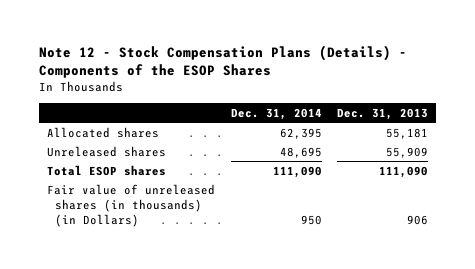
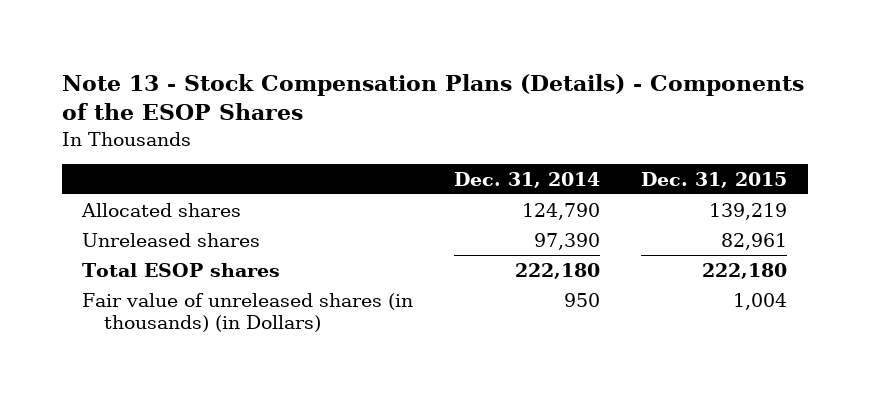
- Note 12 - Stock Compensation Plans (Details) - Components of the ESOP Shares
+ Note 13 - Stock Compensation Plans (Details) - Components of the ESOP Shares
- | Dec. 31, 2014 | Dec. 31, 2013
+ | Dec. 31, 2014 | Dec. 31, 2015
- Allocated shares | 62,395 | 55,181
- Unreleased shares | 48,695 | 55,909
- Total ESOP shares | 111,090 | 111,090
+ Allocated shares | 124,790 | 139,219
+ Unreleased shares | 97,390 | 82,961
+ Total ESOP shares | 222,180 | 222,180

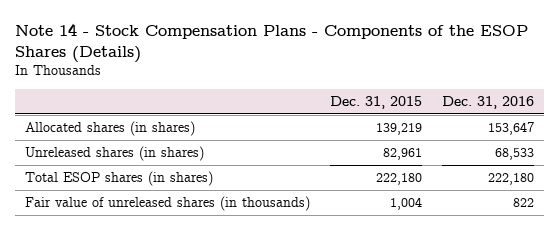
- Note 13 - Stock Compensation Plans (Details) - Components of the ESOP Shares
+ Note 14 - Stock Compensation Plans - Components of the ESOP Shares (Details)
- | Dec. 31, 2014 | Dec. 31, 2015
+ | Dec. 31, 2015 | Dec. 31, 2016
- Allocated shares | 124,790 | 139,219
- Unreleased shares | 97,390 | 82,961
- Total ESOP shares | 222,180 | 222,180
- Fair value of unreleased shares (in thousands) (in Dollars) | 950 | 1,004
+ Allocated shares (in shares) | 139,219 | 153,647
+ Unreleased shares (in shares) | 82,961 | 68,533
+ Total ESOP shares (in shares) | 222,180 | 222,180
+ Fair value of unreleased shares (in thousands) | 1,004 | 822

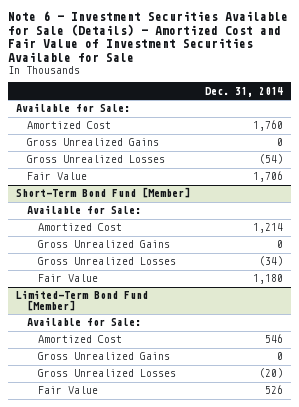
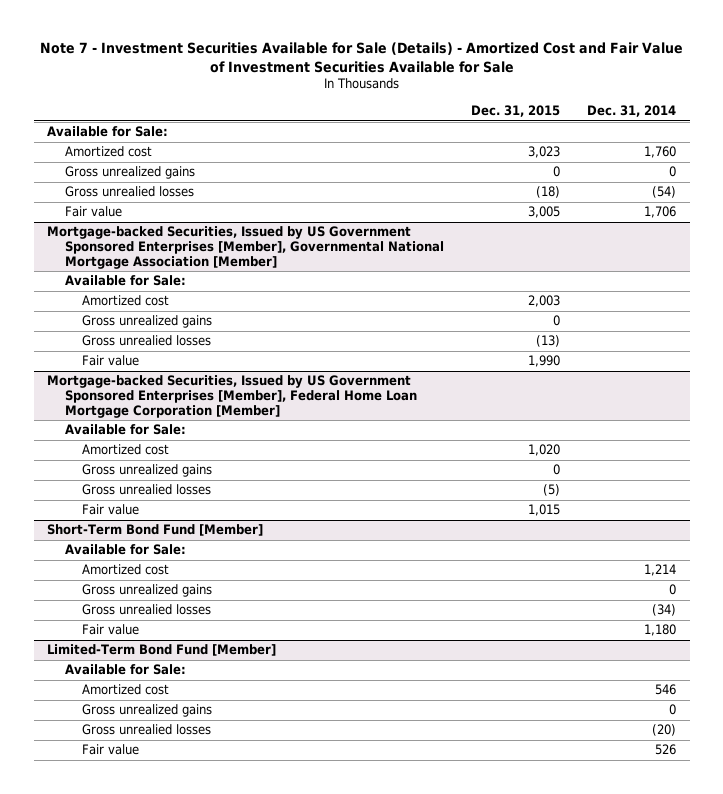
- Note 6 - Investment Securities Available for Sale (Details) - Amortized Cost and Fair Value of Investment Securities Available for Sale
+ Note 7 - Investment Securities Available for Sale (Details) - Amortized Cost and Fair Value of Investment Securities Available for Sale
- | Dec. 31, 2014
+ | Dec. 31, 2015 | Dec. 31, 2014
- Amortized Cost | 1,760
- Gross Unrealized Gains | 0
- Gross Unrealized Losses | (54)
- Fair Value | 1,706
+ Amortized cost | 3,023 | 1,760
+ Gross unrealized gains | 0 | 0
+ Gross unrealied losses | (18) | (54)
+ Fair value | 3,005 | 1,706
+ Mortgage-backed Securities, Issued by US Government Sponsored Enterprises [Member], Governmental National Mortgage Association [Member]
+ Available for Sale:
+ Amortized cost | 2,003 |
+ Gross unrealized gains | 0 |
+ Gross unrealied losses | (13) |
+ Fair value | 1,990 |
+ Mortgage-backed Securities, Issued by US Government Sponsored Enterprises [Member], Federal Home Loan Mortgage Corporation [Member]
+ Available for Sale:
+ Amortized cost | 1,020 |
+ Gross unrealized gains | 0 |
+ Gross unrealied losses | (5) |
+ Fair value | 1,015 |
@ Short-Term Bond Fund [Member]
- Amortized Cost | 1,214
- Gross Unrealized Gains | 0
- Gross Unrealized Losses | (34)
- Fair Value | 1,180
+ Amortized cost | | 1,214
+ Gross unrealized gains | | 0
+ Gross unrealied losses | | (34)
+ Fair value | | 1,180
@ Limited-Term Bond Fund [Member]
- Amortized Cost | 546
- Gross Unrealized Gains | 0
- Gross Unrealized Losses | (20)
- Fair Value | 526
+ Amortized cost | | 546
+ Gross unrealized gains | | 0
+ Gross unrealied losses | | (20)
+ Fair value | | 526

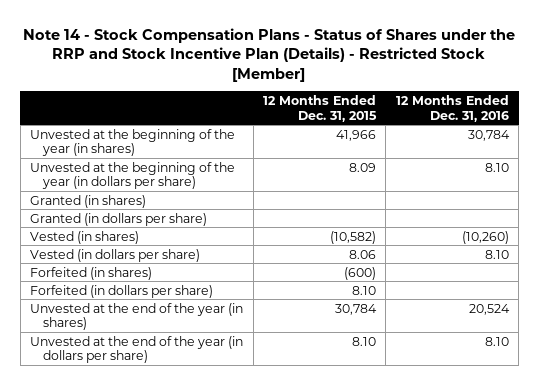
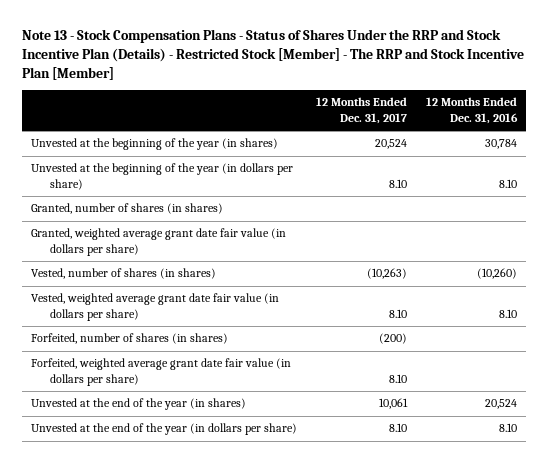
- Note 14 - Stock Compensation Plans - Status of Shares under the RRP and Stock Incentive Plan (Details) - Restricted Stock [Member]
+ Note 13 - Stock Compensation Plans - Status of Shares Under the RRP and Stock Incentive Plan (Details) - Restricted Stock [Member] - The RRP and Stock Incentive Plan [Member]
- | 12 Months Ended Dec. 31, 2015 | 12 Months Ended Dec. 31, 2016
+ | 12 Months Ended Dec. 31, 2017 | 12 Months Ended Dec. 31, 2016
- Granted (in shares)
- Granted (in dollars per share)
- Vested (in shares) | (10,582) | (10,260)
- Vested (in dollars per share) | 8.06 | 8.10
- Forfeited (in shares) | (600) |
- Forfeited (in dollars per share) | 8.10 |
+ Granted, number of shares (in shares)
+ Granted, weighted average grant date fair value (in dollars per share)
+ Vested, number of shares (in shares) | (10,263) | (10,260)
+ Vested, weighted average grant date fair value (in dollars per share) | 8.10 | 8.10
+ Forfeited, number of shares (in shares) | (200) |
+ Forfeited, weighted average grant date fair value (in dollars per share) | 8.10 |

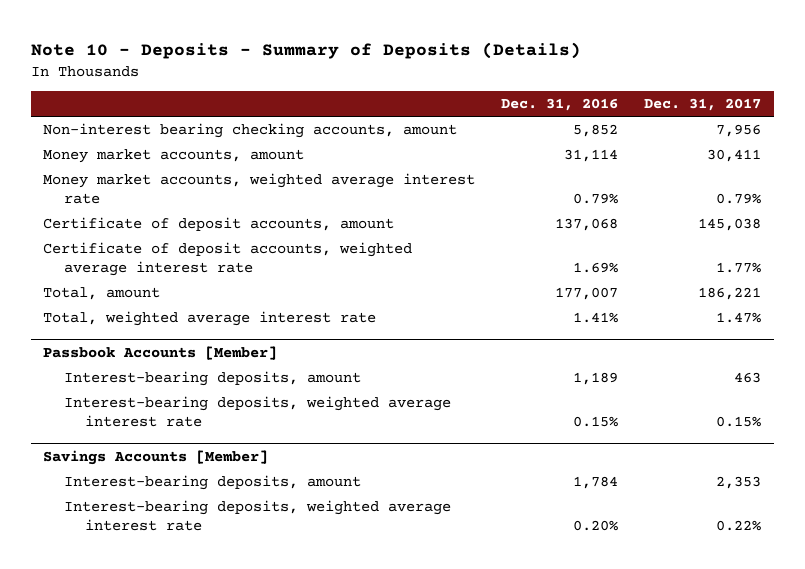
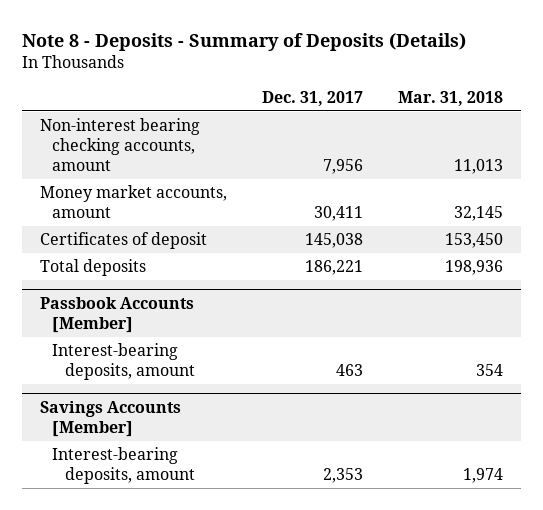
- Note 10 - Deposits - Summary of Deposits (Details)
+ Note 8 - Deposits - Summary of Deposits (Details)
- | Dec. 31, 2016 | Dec. 31, 2017
+ | Dec. 31, 2017 | Mar. 31, 2018
- Money market accounts, weighted average interest rate | 0.79% | 0.79%
- Certificate of deposit accounts, amount | 137,068 | 145,038
- Certificate of deposit accounts, weighted average interest rate | 1.69% | 1.77%
- Total, amount | 177,007 | 186,221
- Total, weighted average interest rate | 1.41% | 1.47%
+ Certificates of deposit | 145,038 | 153,450
+ Total deposits | 186,221 | 198,936
@ Passbook Accounts [Member]
- Interest-bearing deposits, weighted average interest rate | 0.15% | 0.15%
@ Savings Accounts [Member]
- Interest-bearing deposits, weighted average interest rate | 0.20% | 0.22%

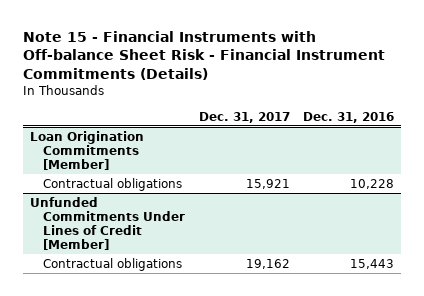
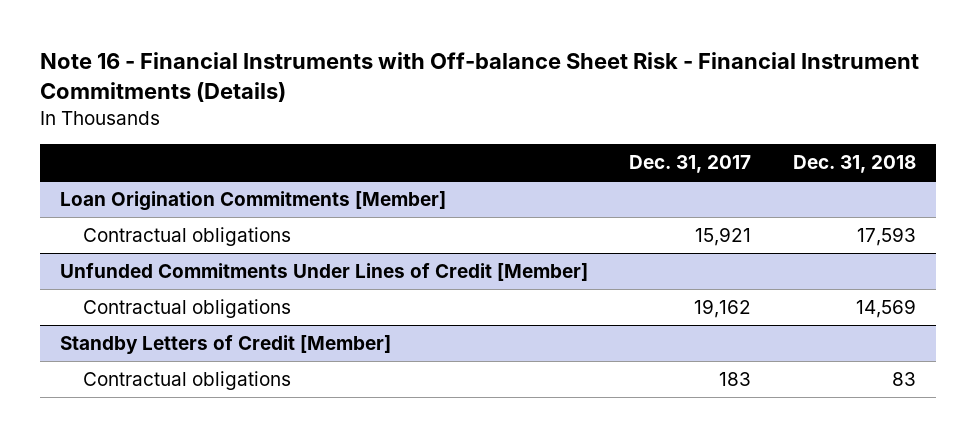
- Note 15 - Financial Instruments with Off-balance Sheet Risk - Financial Instrument Commitments (Details)
+ Note 16 - Financial Instruments with Off-balance Sheet Risk - Financial Instrument Commitments (Details)
- | Dec. 31, 2017 | Dec. 31, 2016
+ | Dec. 31, 2017 | Dec. 31, 2018
+ Standby Letters of Credit [Member]
+ Contractual obligations | 183 | 83

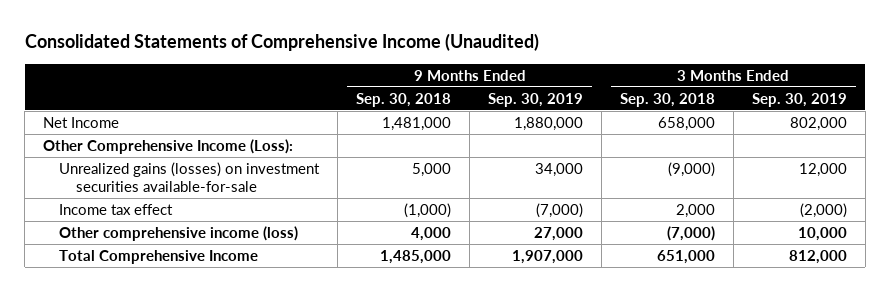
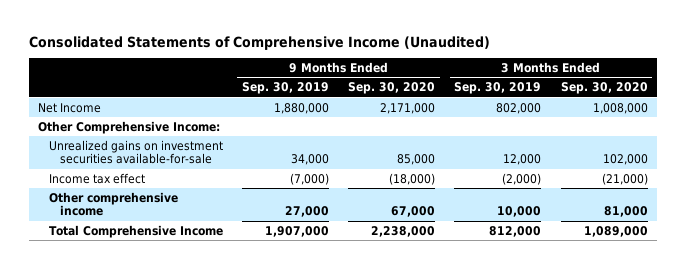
- | 9 Months Ended Sep. 30, 2018 | 9 Months Ended Sep. 30, 2019 | 3 Months Ended Sep. 30, 2018 | 3 Months Ended Sep. 30, 2019
+ | 9 Months Ended Sep. 30, 2019 | 9 Months Ended Sep. 30, 2020 | 3 Months Ended Sep. 30, 2019 | 3 Months Ended Sep. 30, 2020
- Other Comprehensive Income (Loss):
- Unrealized gains (losses) on investment securities available-for-sale | 5,000 | 34,000 | (9,000) | 12,000
+ Other Comprehensive Income:
+ Unrealized gains on investment securities available-for-sale | 34,000 | 85,000 | 12,000 | 102,000
- Other comprehensive income (loss) | 4,000 | 27,000 | (7,000) | 10,000
+ Other comprehensive income | 27,000 | 67,000 | 10,000 | 81,000

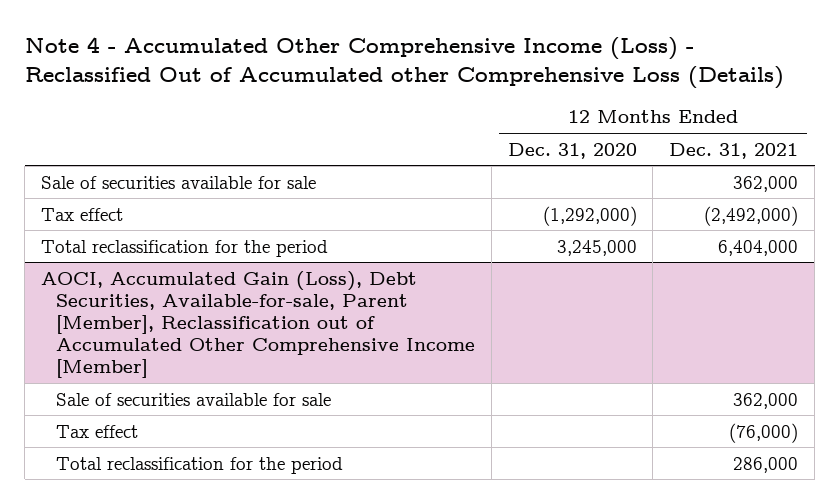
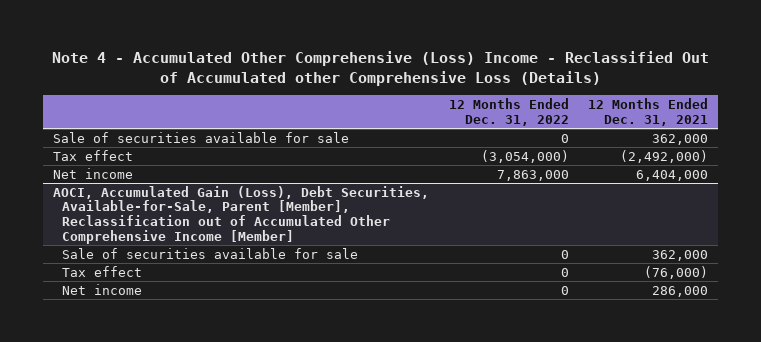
- Note 4 - Accumulated Other Comprehensive Income (Loss) - Reclassified Out of Accumulated other Comprehensive Loss (Details)
+ Note 4 - Accumulated Other Comprehensive (Loss) Income - Reclassified Out of Accumulated other Comprehensive Loss (Details)
- | 12 Months Ended Dec. 31, 2020 | 12 Months Ended Dec. 31, 2021
+ | 12 Months Ended Dec. 31, 2022 | 12 Months Ended Dec. 31, 2021
- Total reclassification for the period | 3,245,000 | 6,404,000
- AOCI, Accumulated Gain (Loss), Debt Securities, Available-for-sale, Parent [Member], Reclassification out of Accumulated Other Comprehensive Income [Member]
+ Net income | 7,863,000 | 6,404,000
+ AOCI, Accumulated Gain (Loss), Debt Securities, Available-for-Sale, Parent [Member], Reclassification out of Accumulated Other Comprehensive Income [Member]
- Total reclassification for the period | | 286,000
+ Net income | 0 | 286,000

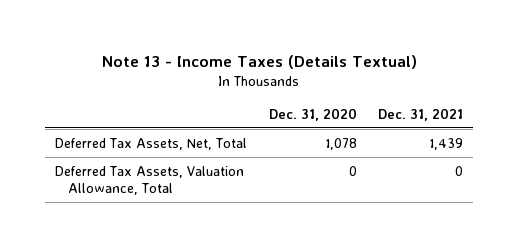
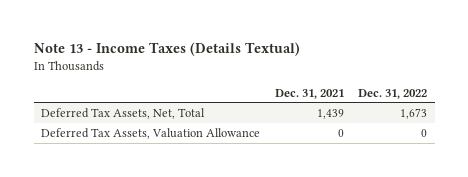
- | Dec. 31, 2020 | Dec. 31, 2021
+ | Dec. 31, 2021 | Dec. 31, 2022
- Deferred Tax Assets, Valuation Allowance, Total | 0 | 0
+ Deferred Tax Assets, Valuation Allowance | 0 | 0

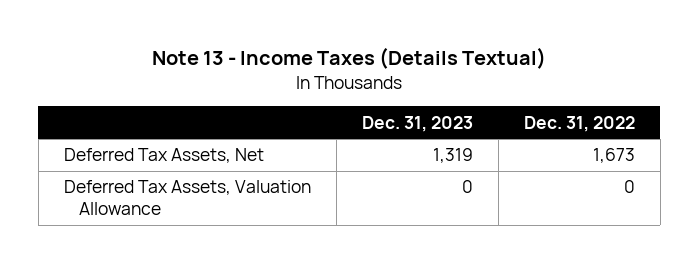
- | Dec. 31, 2021 | Dec. 31, 2022
+ | Dec. 31, 2023 | Dec. 31, 2022
- Deferred Tax Assets, Net, Total | 1,439 | 1,673
+ Deferred Tax Assets, Net | 1,319 | 1,673

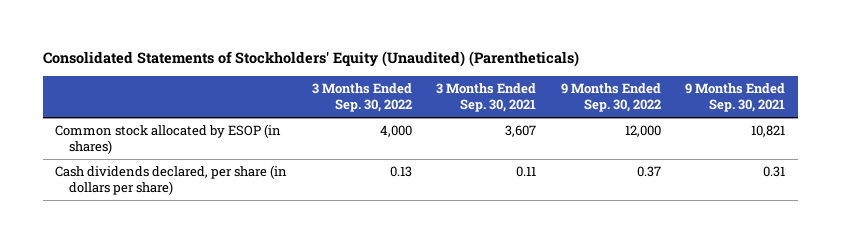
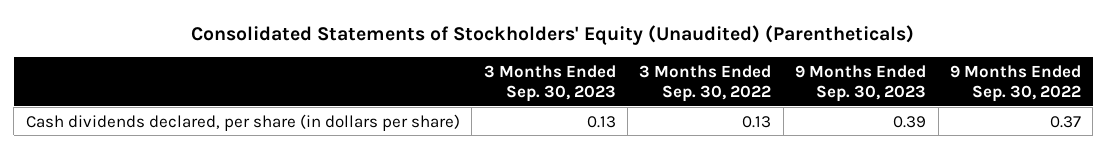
- | 3 Months Ended Sep. 30, 2022 | 3 Months Ended Sep. 30, 2021 | 9 Months Ended Sep. 30, 2022 | 9 Months Ended Sep. 30, 2021
+ | 3 Months Ended Sep. 30, 2023 | 3 Months Ended Sep. 30, 2022 | 9 Months Ended Sep. 30, 2023 | 9 Months Ended Sep. 30, 2022
- Common stock allocated by ESOP (in shares) | 4,000 | 3,607 | 12,000 | 10,821

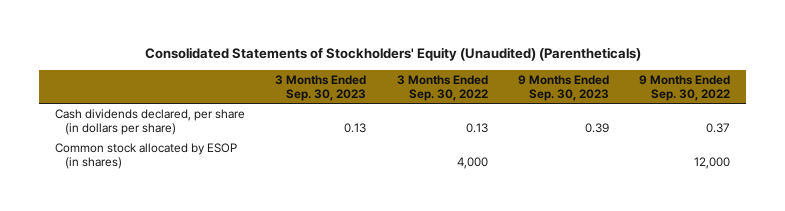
+ Common stock allocated by ESOP (in shares) | | 4,000 | | 12,000

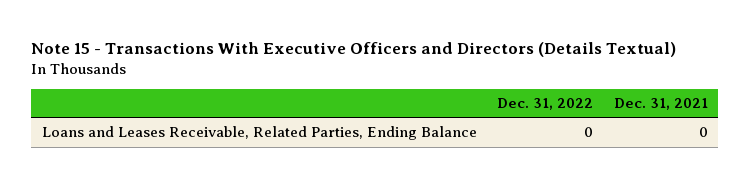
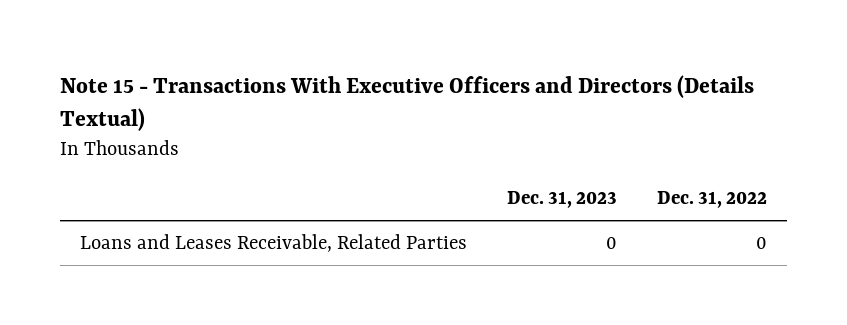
- | Dec. 31, 2022 | Dec. 31, 2021
+ | Dec. 31, 2023 | Dec. 31, 2022
- Loans and Leases Receivable, Related Parties, Ending Balance | 0 | 0
+ Loans and Leases Receivable, Related Parties | 0 | 0

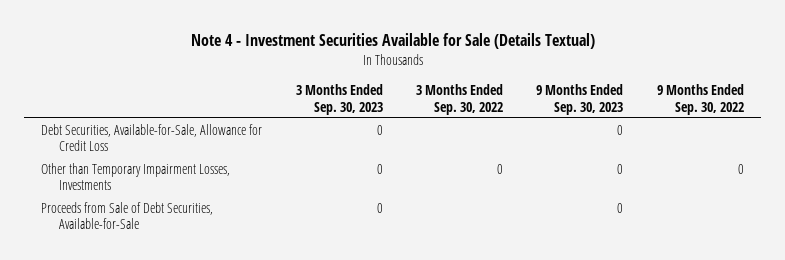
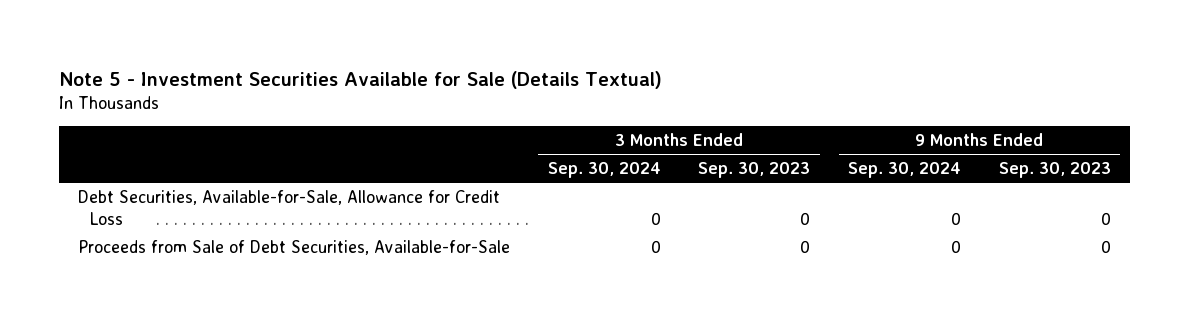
- Note 4 - Investment Securities Available for Sale (Details Textual)
+ Note 5 - Investment Securities Available for Sale (Details Textual)
- | 3 Months Ended Sep. 30, 2023 | 3 Months Ended Sep. 30, 2022 | 9 Months Ended Sep. 30, 2023 | 9 Months Ended Sep. 30, 2022
+ | 3 Months Ended Sep. 30, 2024 | 3 Months Ended Sep. 30, 2023 | 9 Months Ended Sep. 30, 2024 | 9 Months Ended Sep. 30, 2023
- Other than Temporary Impairment Losses, Investments | 0 | 0 | 0 | 0

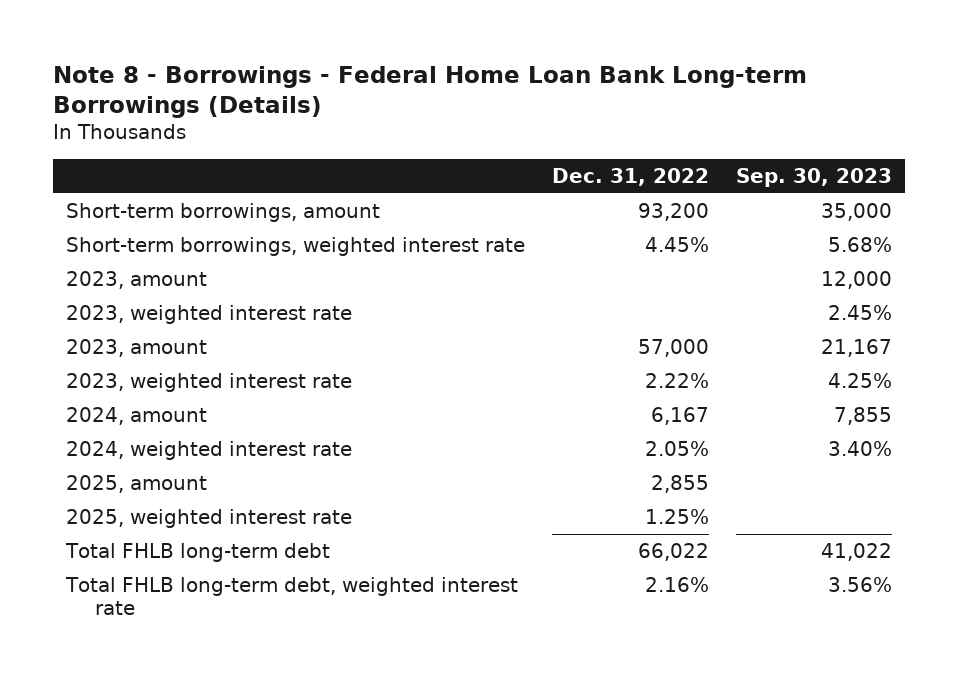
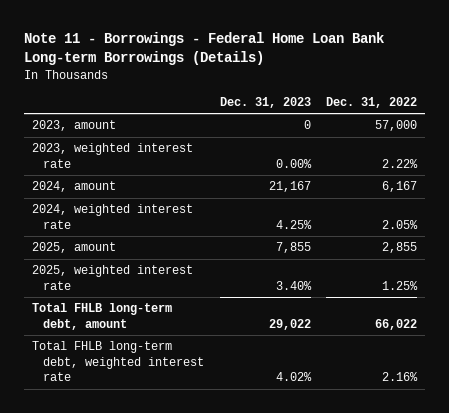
- Note 8 - Borrowings - Federal Home Loan Bank Long-term Borrowings (Details)
+ Note 11 - Borrowings - Federal Home Loan Bank Long-term Borrowings (Details)
- | Dec. 31, 2022 | Sep. 30, 2023
+ | Dec. 31, 2023 | Dec. 31, 2022
- Short-term borrowings, amount | 93,200 | 35,000
- Short-term borrowings, weighted interest rate | 4.45% | 5.68%
- 2023, amount | | 12,000
- 2023, weighted interest rate | | 2.45%
- Total FHLB long-term debt | 66,022 | 41,022
+ Total FHLB long-term debt, amount | 29,022 | 66,022

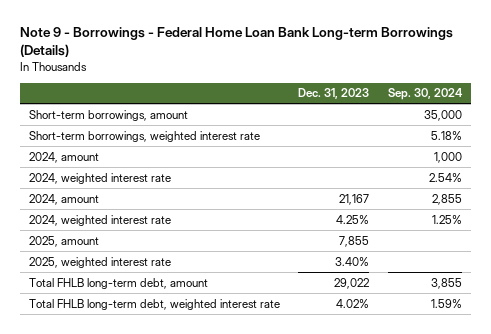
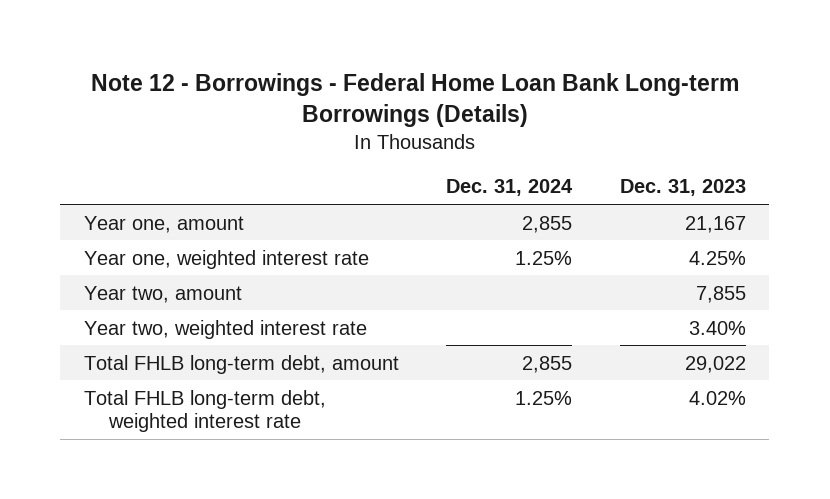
- Note 9 - Borrowings - Federal Home Loan Bank Long-term Borrowings (Details)
+ Note 12 - Borrowings - Federal Home Loan Bank Long-term Borrowings (Details)
- | Dec. 31, 2023 | Sep. 30, 2024
+ | Dec. 31, 2024 | Dec. 31, 2023
- Short-term borrowings, amount | | 35,000
- Short-term borrowings, weighted interest rate | | 5.18%
- 2024, amount | | 1,000
- 2024, weighted interest rate | | 2.54%
- 2024, amount | 21,167 | 2,855
- 2024, weighted interest rate | 4.25% | 1.25%
- 2025, amount | 7,855 |
- 2025, weighted interest rate | 3.40% |
+ Year one, amount | 2,855 | 21,167
+ Year one, weighted interest rate | 1.25% | 4.25%
+ Year two, amount | | 7,855
+ Year two, weighted interest rate | | 3.40%

